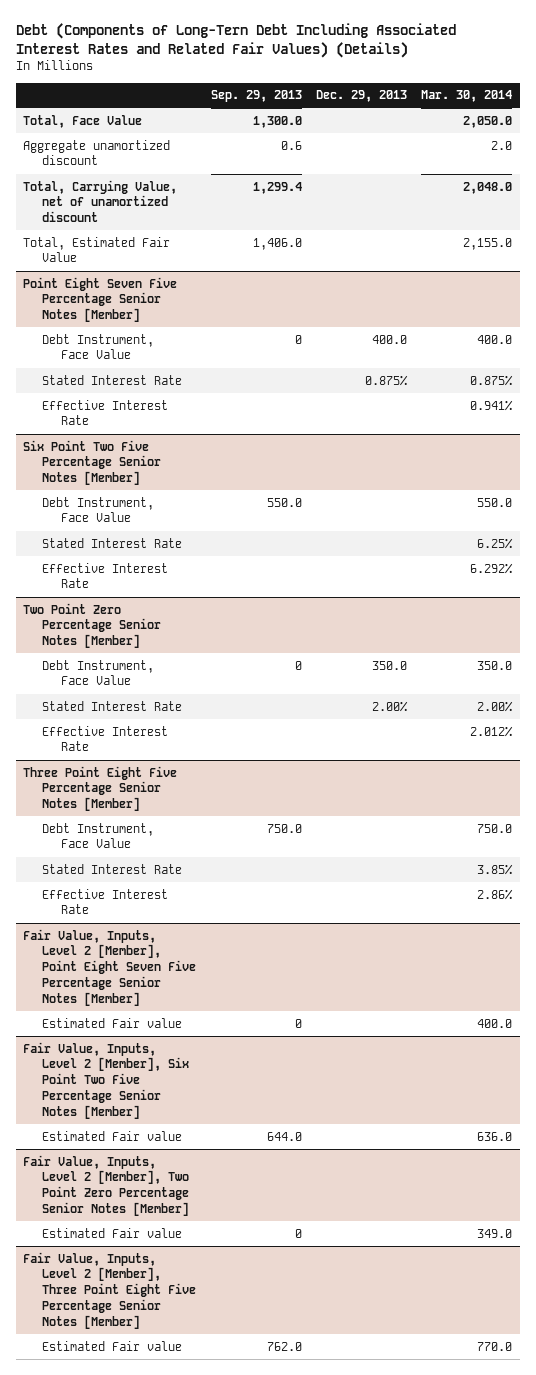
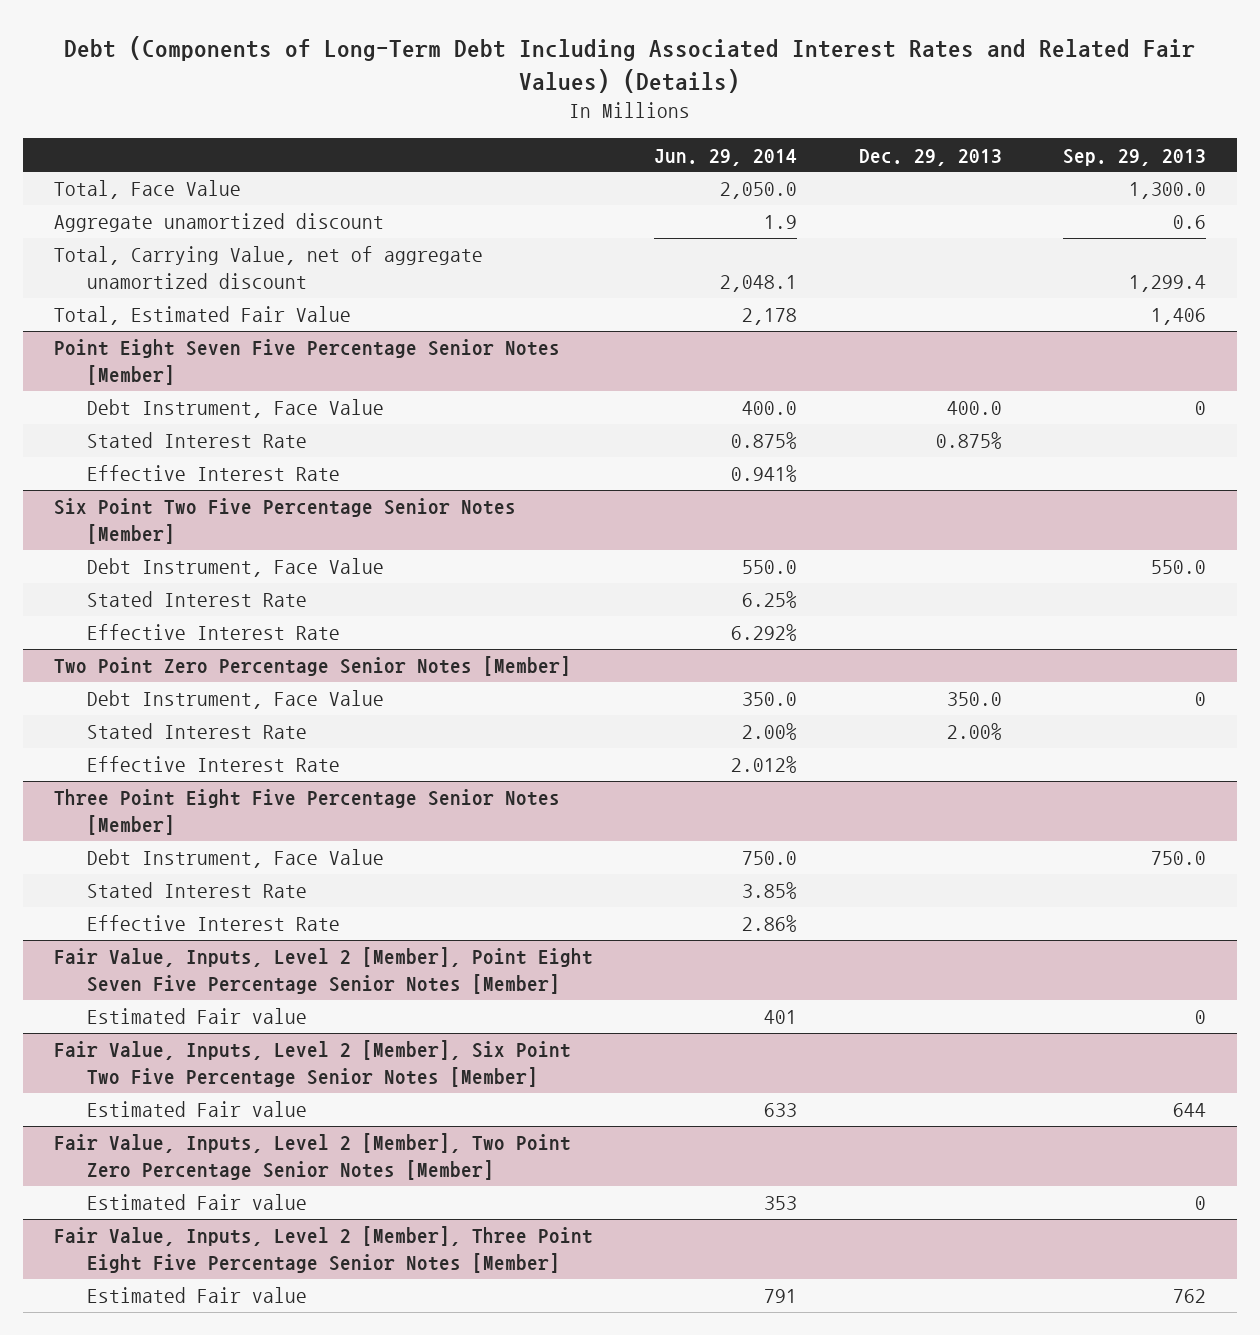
- Debt (Components of Long-Tern Debt Including Associated Interest Rates and Related Fair Values) (Details)
+ Debt (Components of Long-Term Debt Including Associated Interest Rates and Related Fair Values) (Details)
- | Sep. 29, 2013 | Dec. 29, 2013 | Mar. 30, 2014
+ | Jun. 29, 2014 | Dec. 29, 2013 | Sep. 29, 2013
- Total, Carrying Value, net of unamortized discount | 1,299.4 | | 2,048.0
- Total, Estimated Fair Value | 1,406.0 | | 2,155.0
+ Total, Carrying Value, net of aggregate unamortized discount | 2,048.1 | | 1,299.4
+ Total, Estimated Fair Value | 2,178 | | 1,406
@ Fair Value, Inputs, Level 2 [Member], Six Point Two Five Percentage Senior Notes [Member]
- Estimated Fair value | 644.0 | | 636.0
+ Estimated Fair value | 633 | | 644
@ Fair Value, Inputs, Level 2 [Member], Three Point Eight Five Percentage Senior Notes [Member]
- Estimated Fair value | 762.0 | | 770.0
+ Estimated Fair value | 791 | | 762

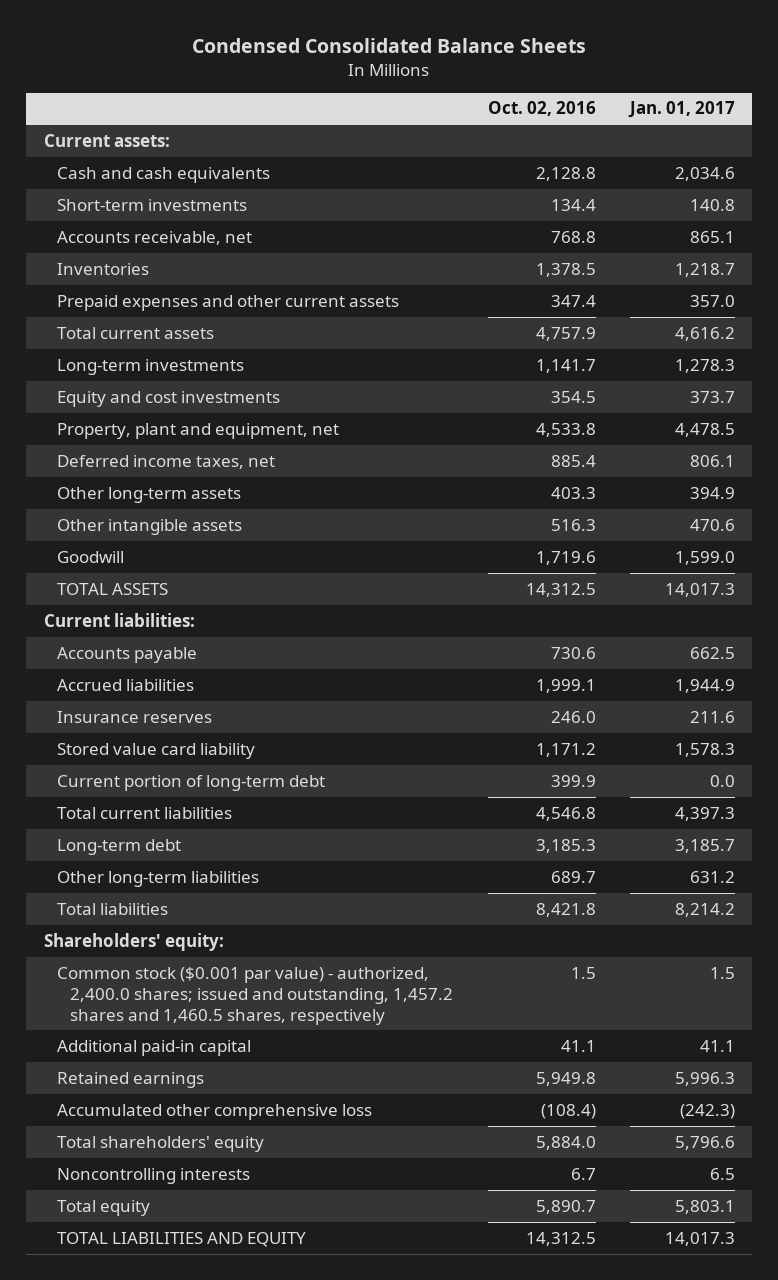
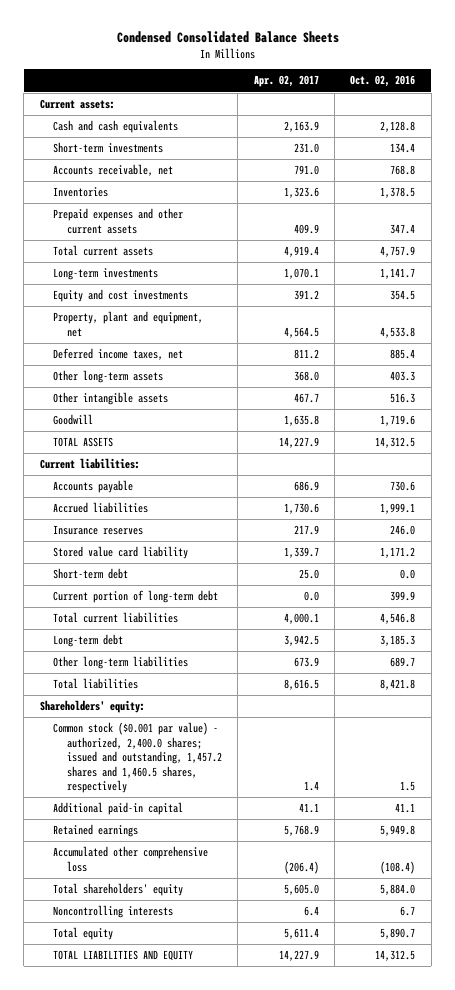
- | Oct. 02, 2016 | Jan. 01, 2017
+ | Apr. 02, 2017 | Oct. 02, 2016
+ Short-term debt | 25.0 | 0.0

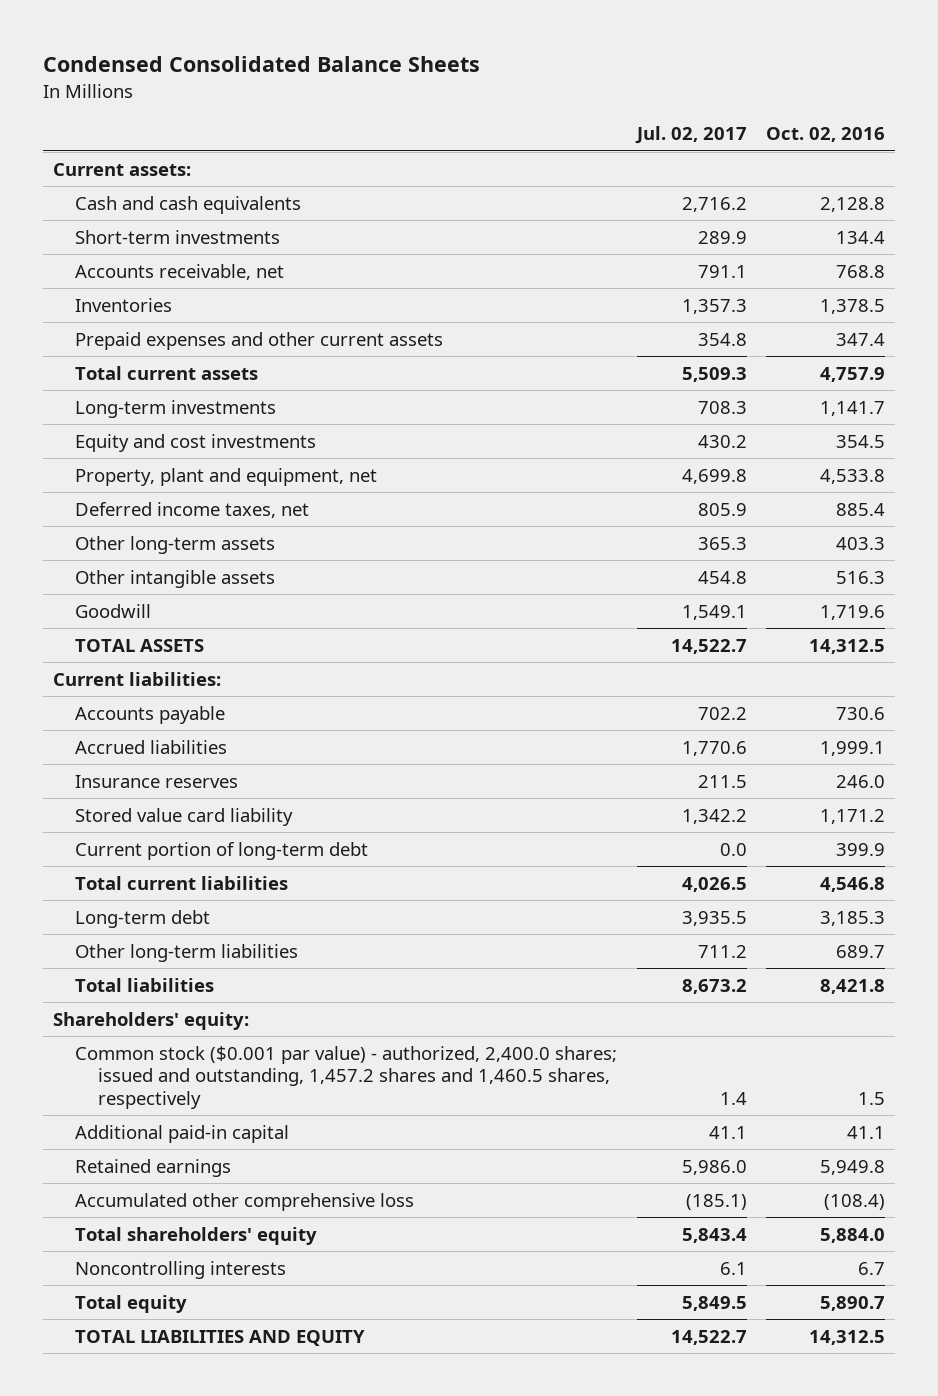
- | Apr. 02, 2017 | Oct. 02, 2016
+ | Jul. 02, 2017 | Oct. 02, 2016
- Short-term debt | 25.0 | 0.0

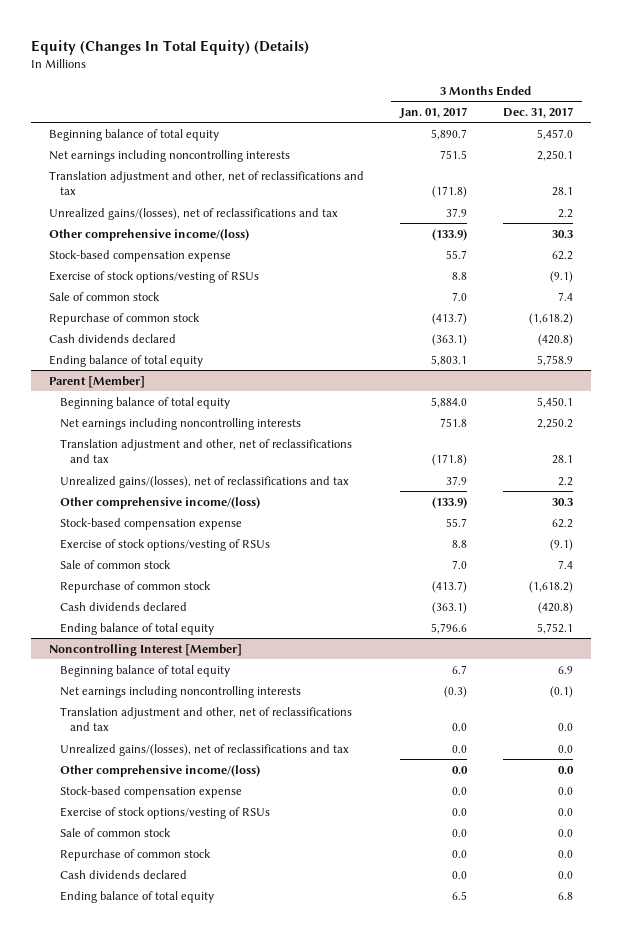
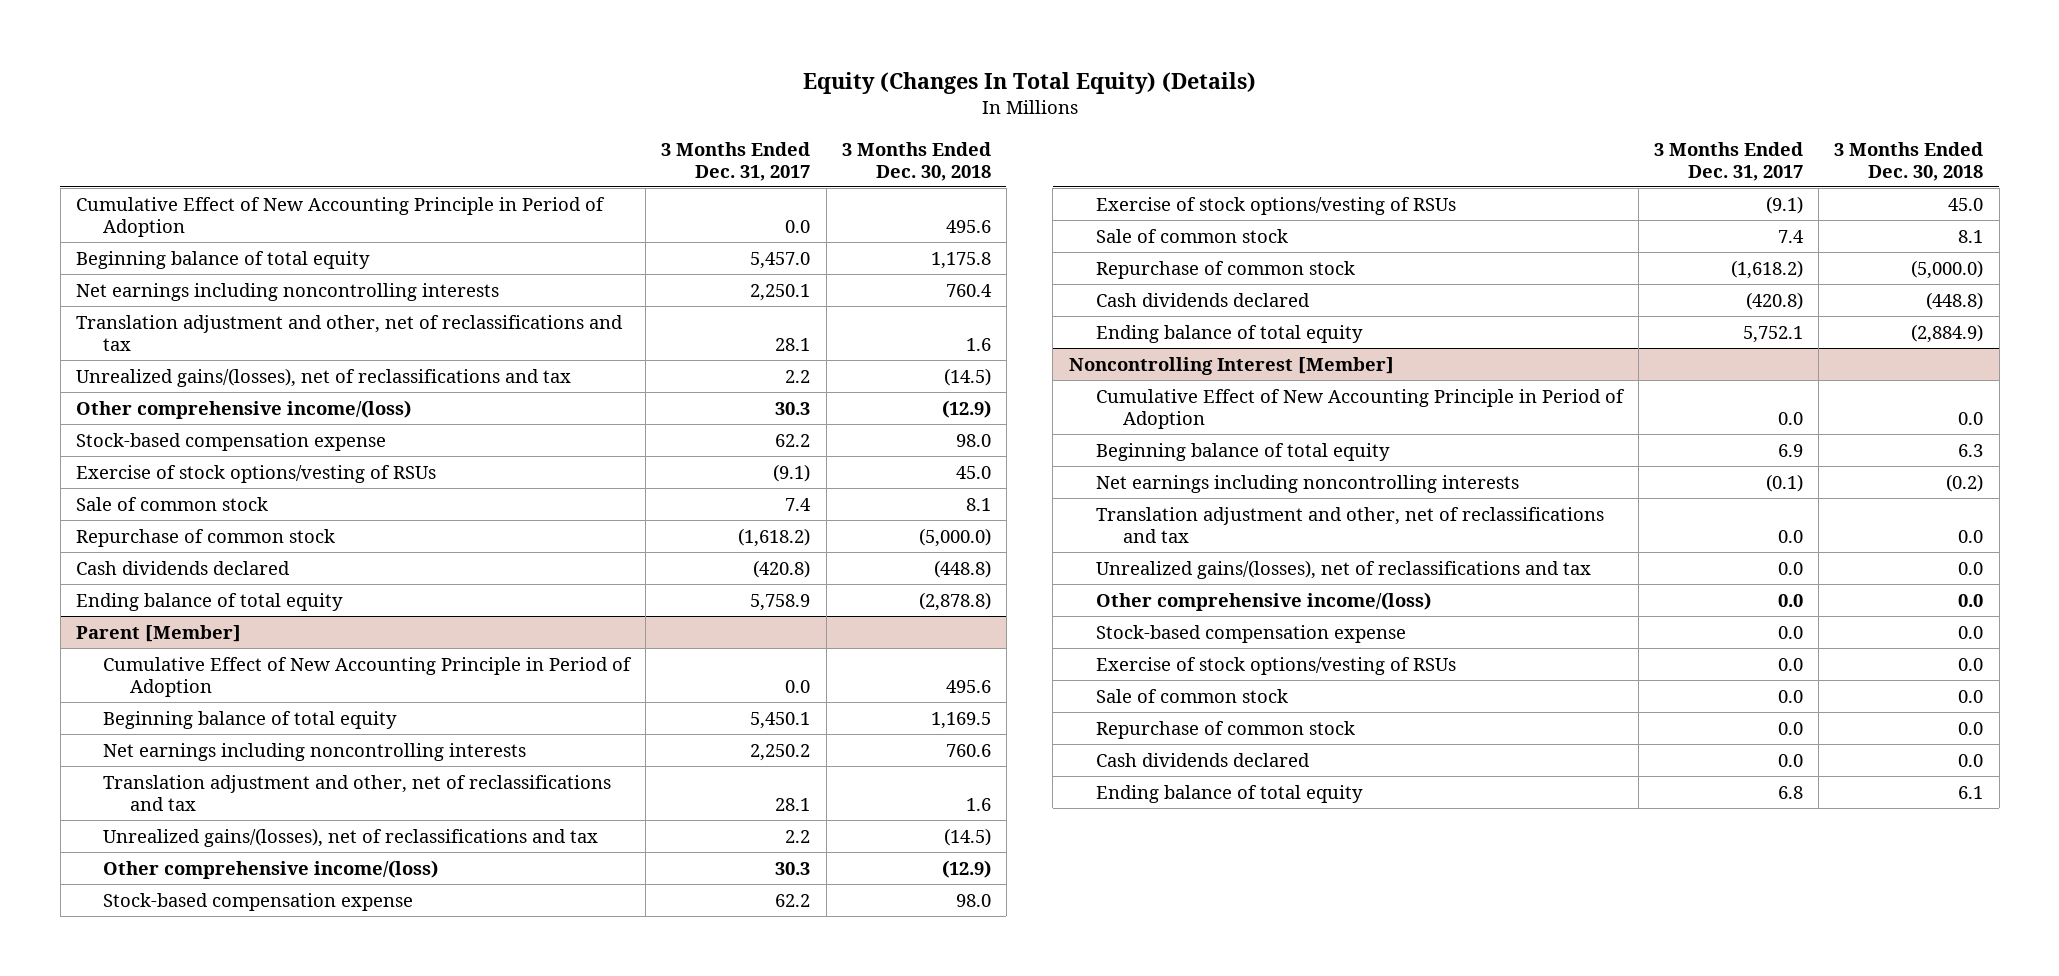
- | 3 Months Ended Jan. 01, 2017 | 3 Months Ended Dec. 31, 2017
+ | 3 Months Ended Dec. 31, 2017 | 3 Months Ended Dec. 30, 2018
+ Cumulative Effect of New Accounting Principle in Period of Adoption | 0.0 | 495.6
@ Parent [Member]
+ Cumulative Effect of New Accounting Principle in Period of Adoption | 0.0 | 495.6
@ Noncontrolling Interest [Member]
+ Cumulative Effect of New Accounting Principle in Period of Adoption | 0.0 | 0.0

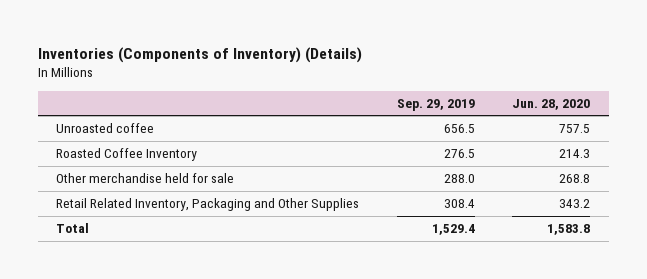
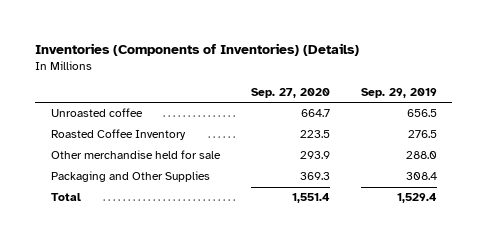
- Inventories (Components of Inventory) (Details)
+ Inventories (Components of Inventories) (Details)
- | Sep. 29, 2019 | Jun. 28, 2020
+ | Sep. 27, 2020 | Sep. 29, 2019
- Retail Related Inventory, Packaging and Other Supplies | 308.4 | 343.2
+ Packaging and Other Supplies | 369.3 | 308.4

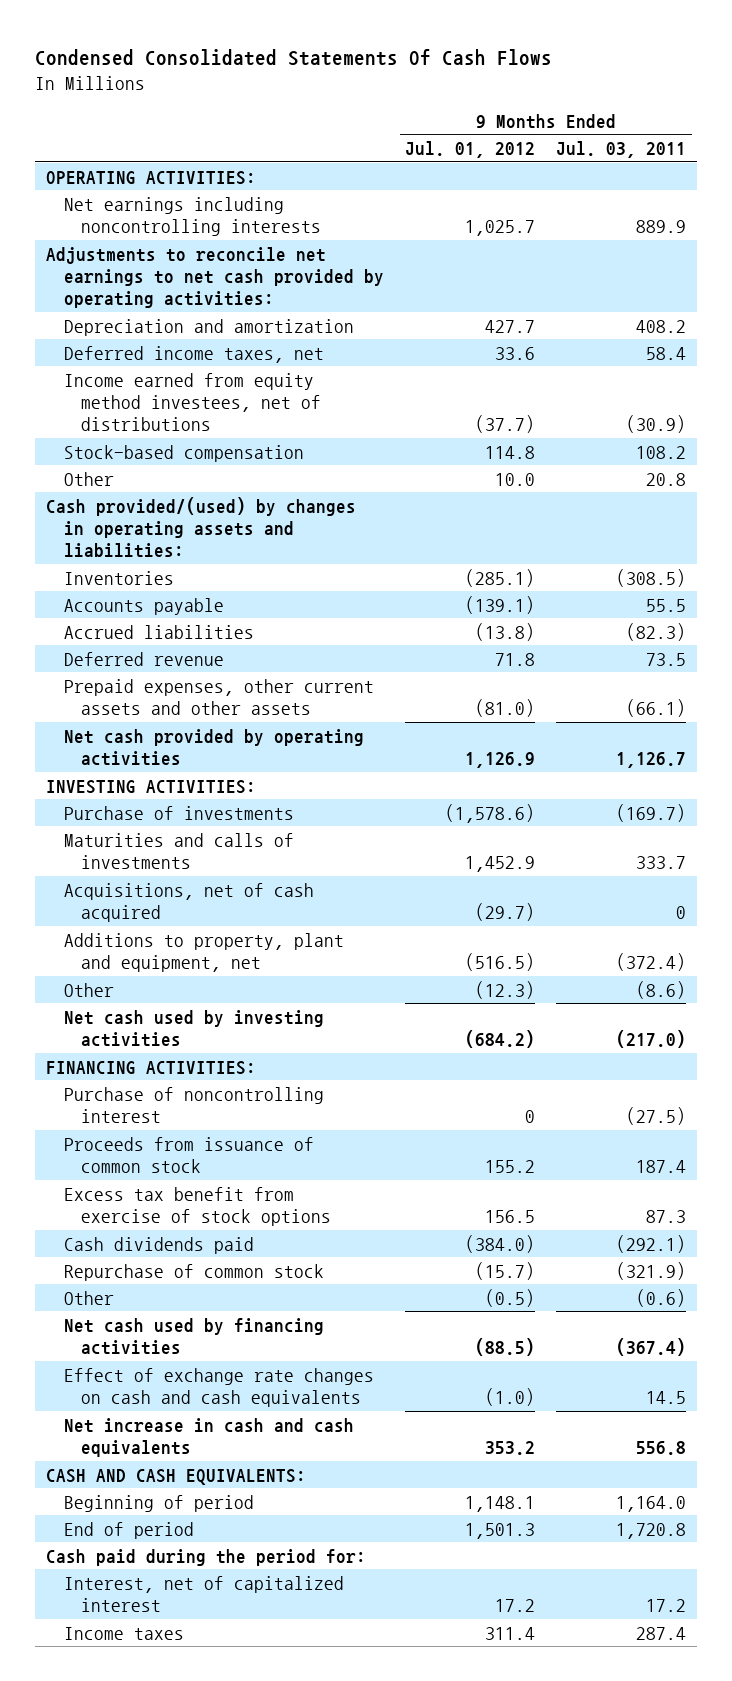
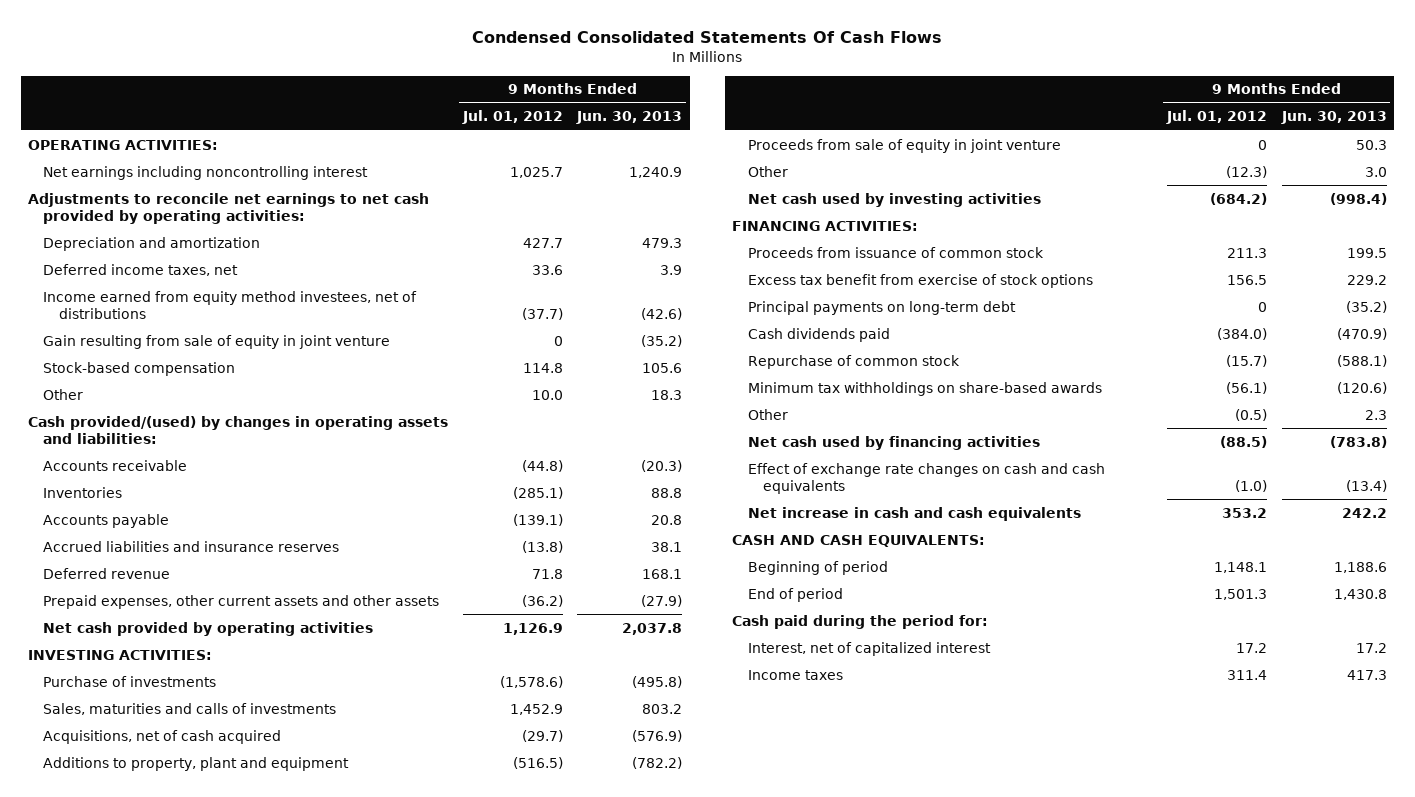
- | 9 Months Ended Jul. 01, 2012 | 9 Months Ended Jul. 03, 2011
+ | 9 Months Ended Jul. 01, 2012 | 9 Months Ended Jun. 30, 2013
- Net earnings including noncontrolling interests | 1,025.7 | 889.9
+ Net earnings including noncontrolling interest | 1,025.7 | 1,240.9
+ Gain resulting from sale of equity in joint venture | 0 | (35.2)
+ Accounts receivable | (44.8) | (20.3)
- Accrued liabilities | (13.8) | (82.3)
+ Accrued liabilities and insurance reserves | (13.8) | 38.1
- Prepaid expenses, other current assets and other assets | (81.0) | (66.1)
+ Prepaid expenses, other current assets and other assets | (36.2) | (27.9)
- Maturities and calls of investments | 1,452.9 | 333.7
+ Sales, maturities and calls of investments | 1,452.9 | 803.2
- Additions to property, plant and equipment, net | (516.5) | (372.4)
+ Additions to property, plant and equipment | (516.5) | (782.2)
+ Proceeds from sale of equity in joint venture | 0 | 50.3
- Purchase of noncontrolling interest | 0 | (27.5)
- Proceeds from issuance of common stock | 155.2 | 187.4
+ Proceeds from issuance of common stock | 211.3 | 199.5
+ Principal payments on long-term debt | 0 | (35.2)
+ Minimum tax withholdings on share-based awards | (56.1) | (120.6)

